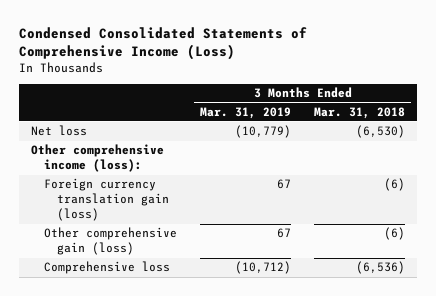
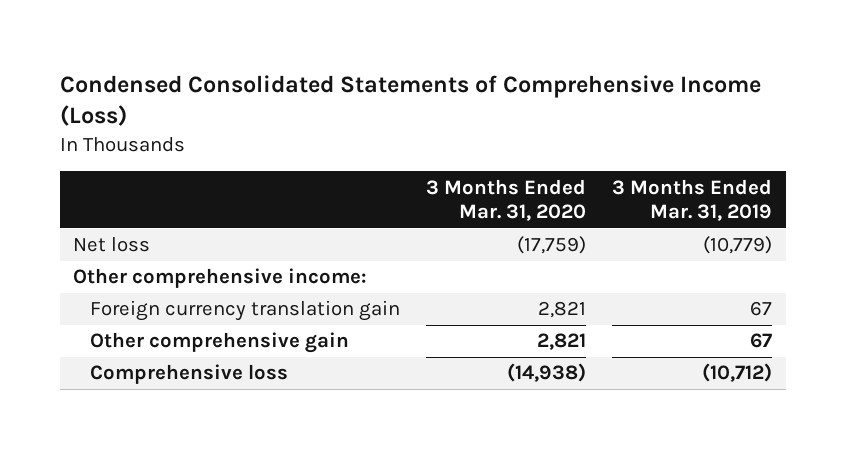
- | 3 Months Ended Mar. 31, 2019 | 3 Months Ended Mar. 31, 2018
+ | 3 Months Ended Mar. 31, 2020 | 3 Months Ended Mar. 31, 2019
- Other comprehensive income (loss):
- Foreign currency translation gain (loss) | 67 | (6)
- Other comprehensive gain (loss) | 67 | (6)
+ Other comprehensive income:
+ Foreign currency translation gain | 2,821 | 67
+ Other comprehensive gain | 2,821 | 67

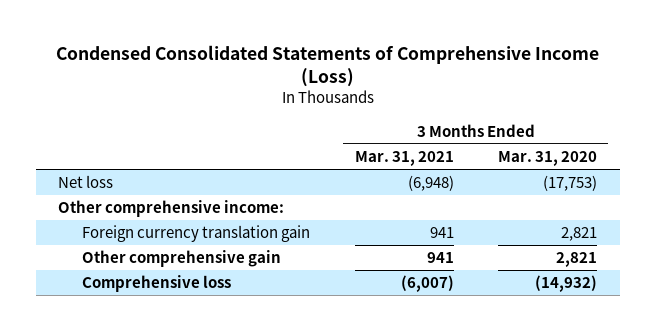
- | 3 Months Ended Mar. 31, 2020 | 3 Months Ended Mar. 31, 2019
+ | 3 Months Ended Mar. 31, 2021 | 3 Months Ended Mar. 31, 2020
- Net loss | (17,759) | (10,779)
+ Net loss | (6,948) | (17,753)
- Comprehensive loss | (14,938) | (10,712)
+ Comprehensive loss | (6,007) | (14,932)

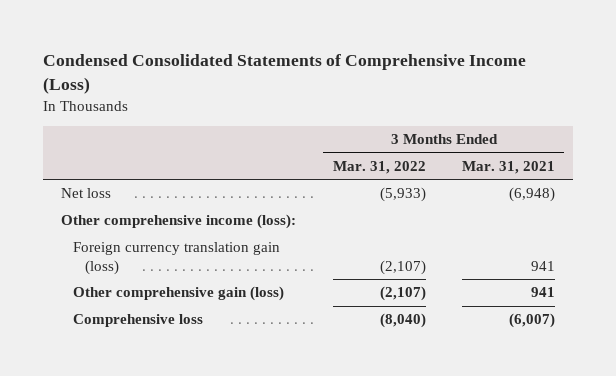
- | 3 Months Ended Mar. 31, 2021 | 3 Months Ended Mar. 31, 2020
+ | 3 Months Ended Mar. 31, 2022 | 3 Months Ended Mar. 31, 2021
- Other comprehensive income:
- Foreign currency translation gain | 941 | 2,821
- Other comprehensive gain | 941 | 2,821
+ Other comprehensive income (loss):
+ Foreign currency translation gain (loss) | (2,107) | 941
+ Other comprehensive gain (loss) | (2,107) | 941

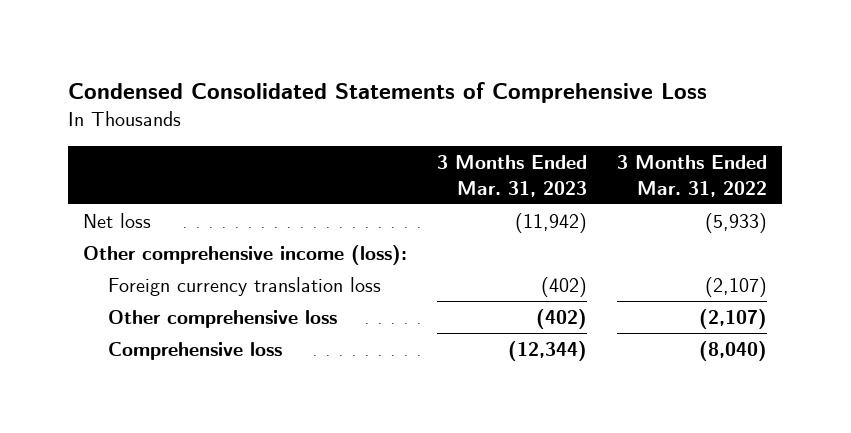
- Condensed Consolidated Statements of Comprehensive Income (Loss)
+ Condensed Consolidated Statements of Comprehensive Loss
- | 3 Months Ended Mar. 31, 2022 | 3 Months Ended Mar. 31, 2021
+ | 3 Months Ended Mar. 31, 2023 | 3 Months Ended Mar. 31, 2022
- Foreign currency translation gain (loss) | (2,107) | 941
- Other comprehensive gain (loss) | (2,107) | 941
+ Foreign currency translation loss | (402) | (2,107)
+ Other comprehensive loss | (402) | (2,107)

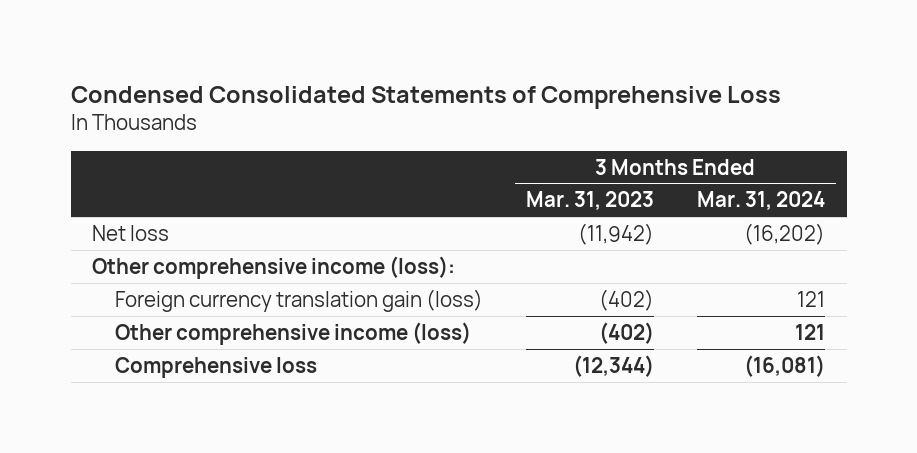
- | 3 Months Ended Mar. 31, 2023 | 3 Months Ended Mar. 31, 2022
+ | 3 Months Ended Mar. 31, 2023 | 3 Months Ended Mar. 31, 2024
- Foreign currency translation loss | (402) | (2,107)
- Other comprehensive loss | (402) | (2,107)
+ Foreign currency translation gain (loss) | (402) | 121
+ Other comprehensive income (loss) | (402) | 121

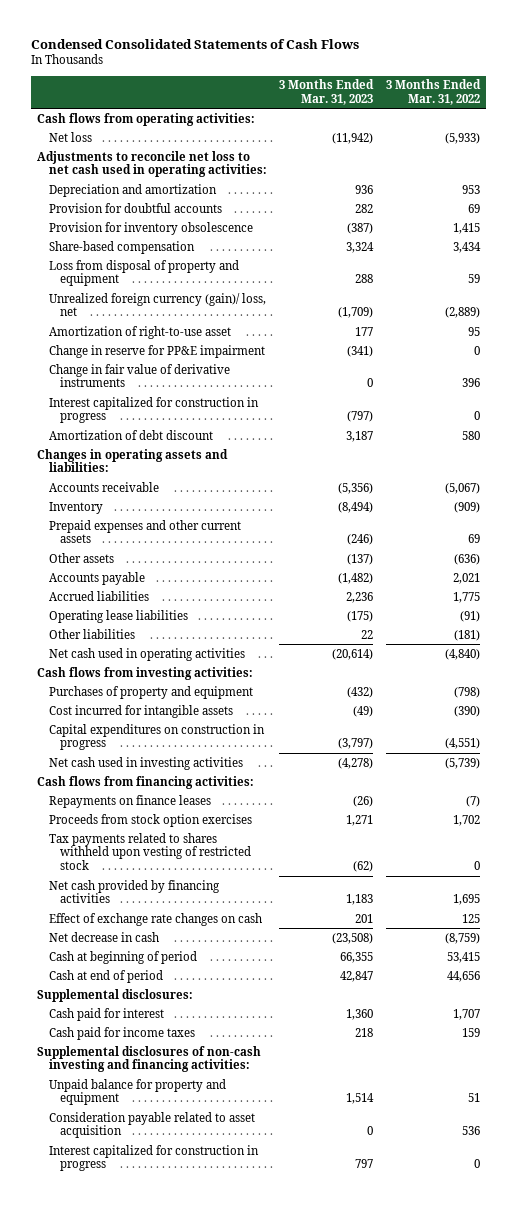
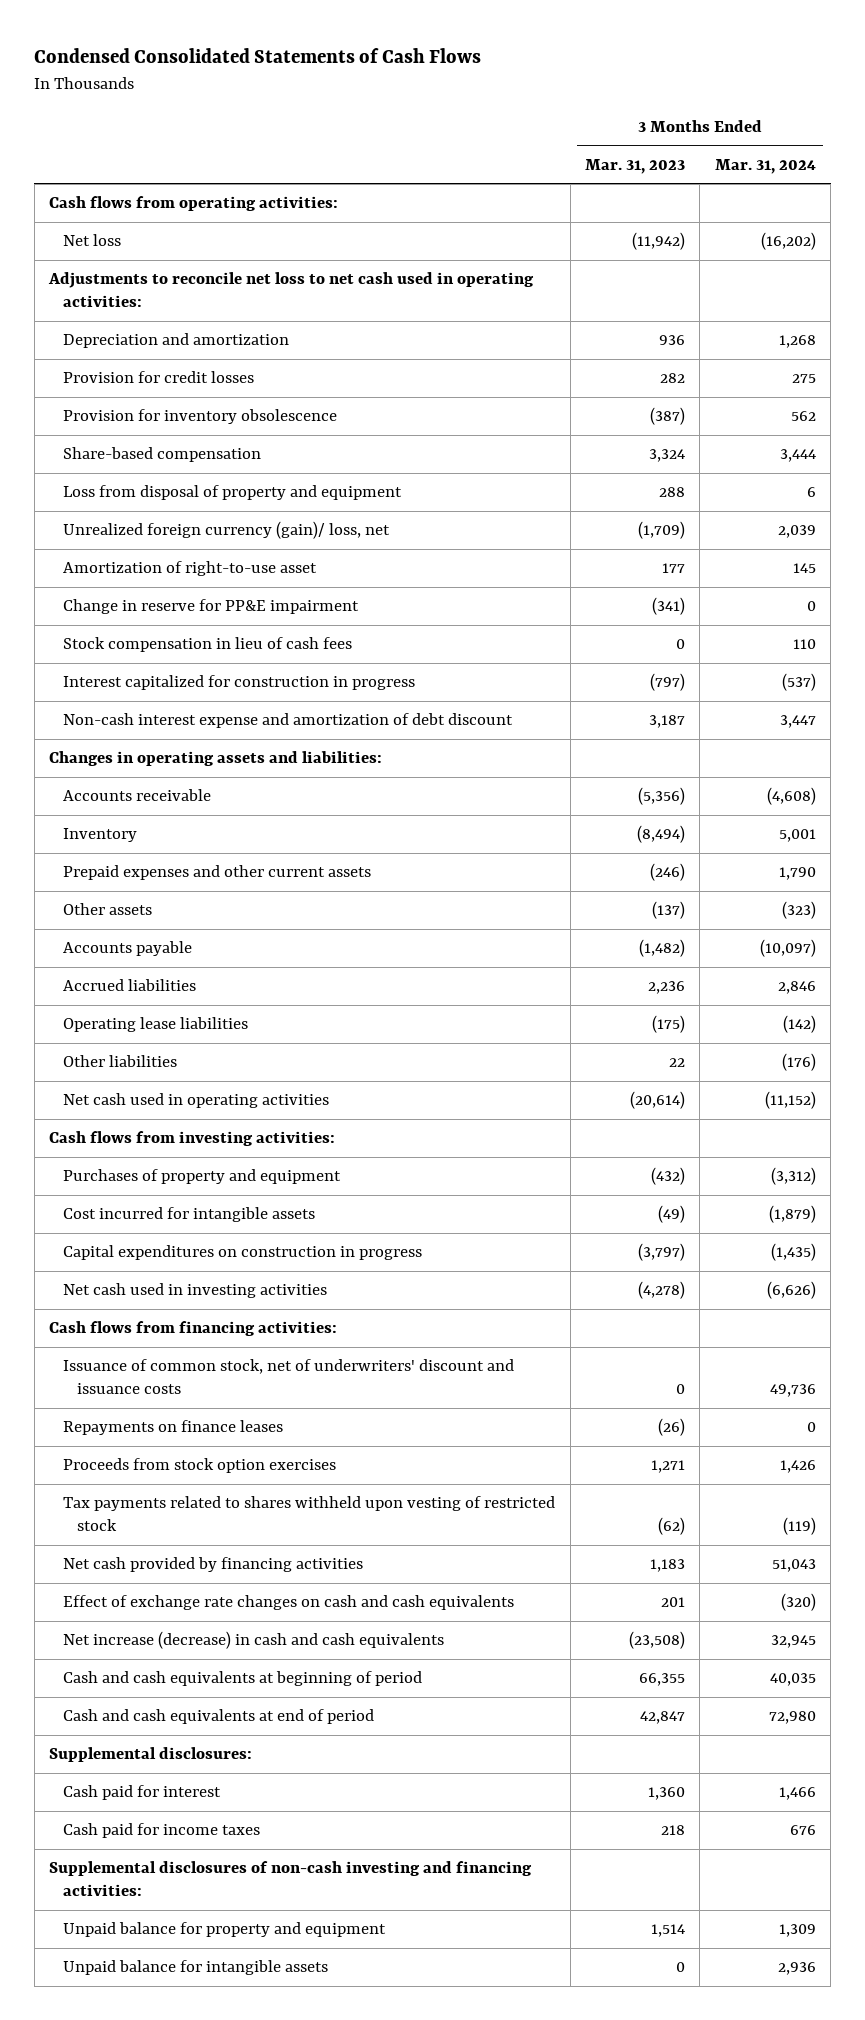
- | 3 Months Ended Mar. 31, 2023 | 3 Months Ended Mar. 31, 2022
+ | 3 Months Ended Mar. 31, 2023 | 3 Months Ended Mar. 31, 2024
- Provision for doubtful accounts | 282 | 69
+ Provision for credit losses | 282 | 275
- Change in fair value of derivative instruments | 0 | 396
+ Stock compensation in lieu of cash fees | 0 | 110
- Amortization of debt discount | 3,187 | 580
+ Non-cash interest expense and amortization of debt discount | 3,187 | 3,447
+ Issuance of common stock, net of underwriters' discount and issuance costs | 0 | 49,736
- Effect of exchange rate changes on cash | 201 | 125
- Net decrease in cash | (23,508) | (8,759)
- Cash at beginning of period | 66,355 | 53,415
- Cash at end of period | 42,847 | 44,656
+ Effect of exchange rate changes on cash and cash equivalents | 201 | (320)
+ Net increase (decrease) in cash and cash equivalents | (23,508) | 32,945
+ Cash and cash equivalents at beginning of period | 66,355 | 40,035
+ Cash and cash equivalents at end of period | 42,847 | 72,980
- Consideration payable related to asset acquisition | 0 | 536
- Interest capitalized for construction in progress | 797 | 0
+ Unpaid balance for intangible assets | 0 | 2,936

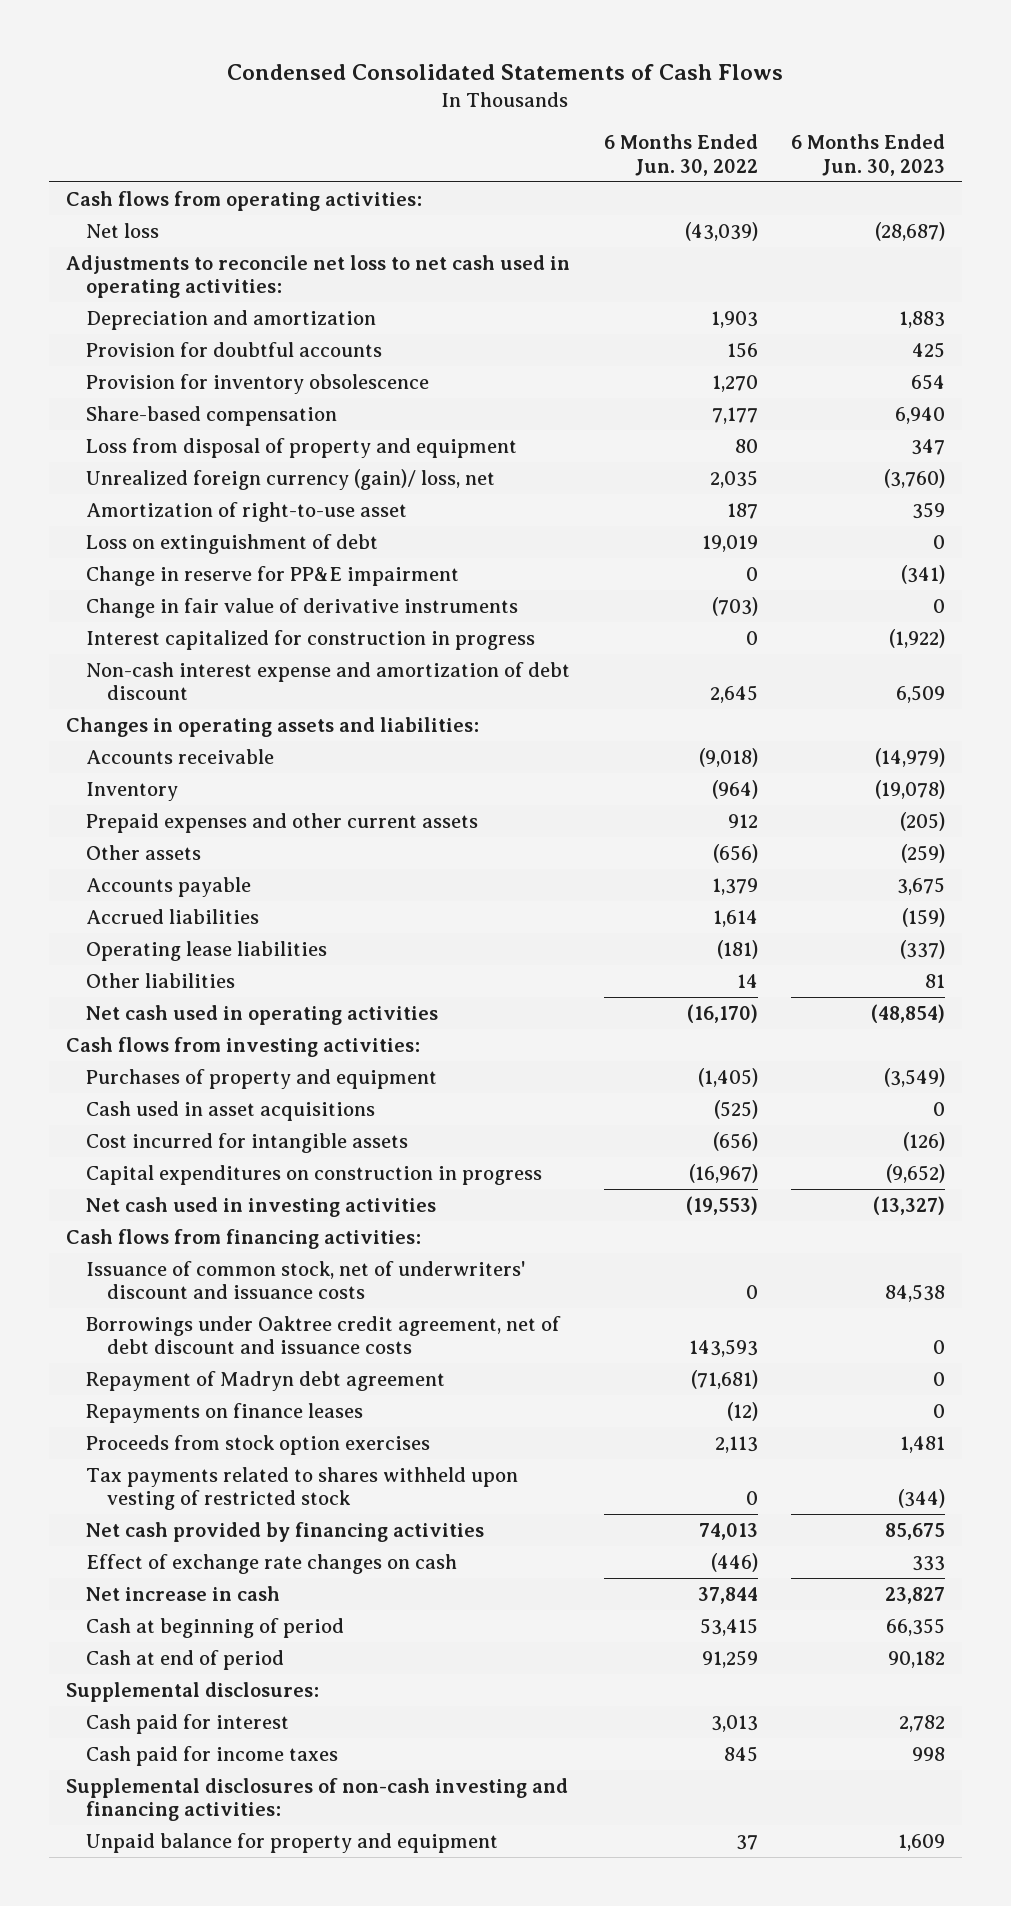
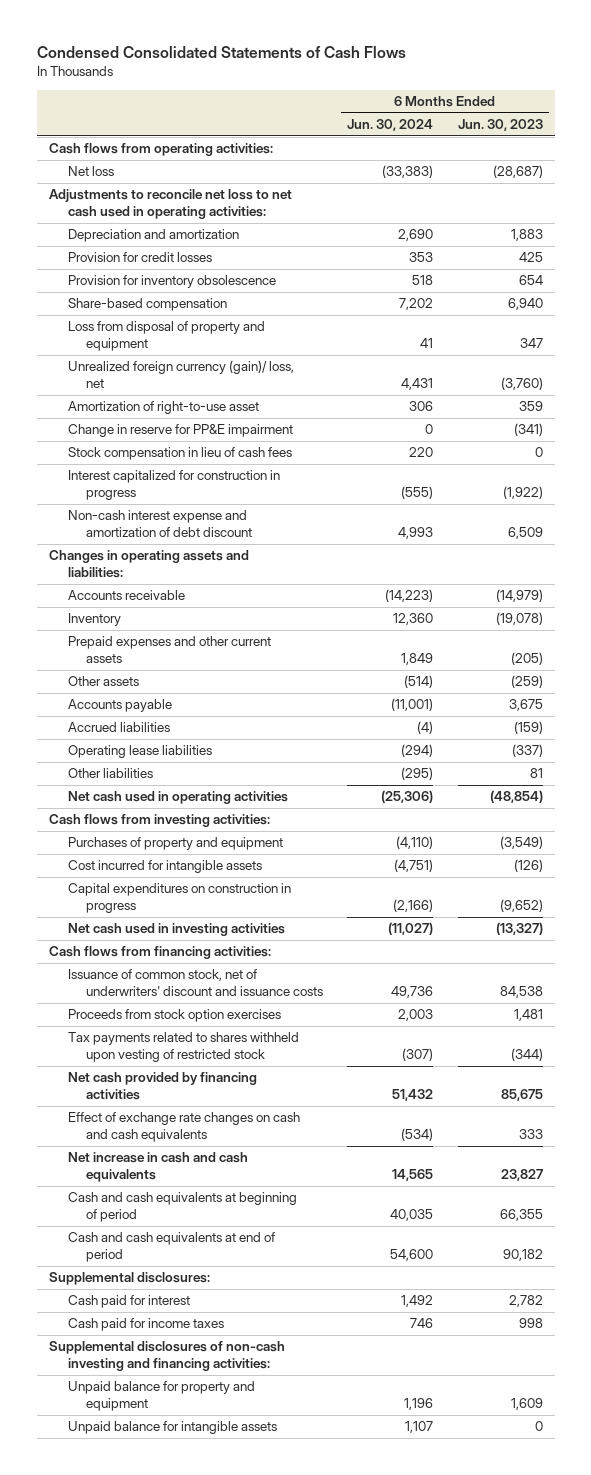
- | 6 Months Ended Jun. 30, 2022 | 6 Months Ended Jun. 30, 2023
+ | 6 Months Ended Jun. 30, 2024 | 6 Months Ended Jun. 30, 2023
- Provision for doubtful accounts | 156 | 425
+ Provision for credit losses | 353 | 425
- Loss on extinguishment of debt | 19,019 | 0
- Change in fair value of derivative instruments | (703) | 0
+ Stock compensation in lieu of cash fees | 220 | 0
- Cash used in asset acquisitions | (525) | 0
- Borrowings under Oaktree credit agreement, net of debt discount and issuance costs | 143,593 | 0
- Repayment of Madryn debt agreement | (71,681) | 0
- Repayments on finance leases | (12) | 0
- Effect of exchange rate changes on cash | (446) | 333
- Net increase in cash | 37,844 | 23,827
- Cash at beginning of period | 53,415 | 66,355
- Cash at end of period | 91,259 | 90,182
+ Effect of exchange rate changes on cash and cash equivalents | (534) | 333
+ Net increase in cash and cash equivalents | 14,565 | 23,827
+ Cash and cash equivalents at beginning of period | 40,035 | 66,355
+ Cash and cash equivalents at end of period | 54,600 | 90,182
+ Unpaid balance for intangible assets | 1,107 | 0

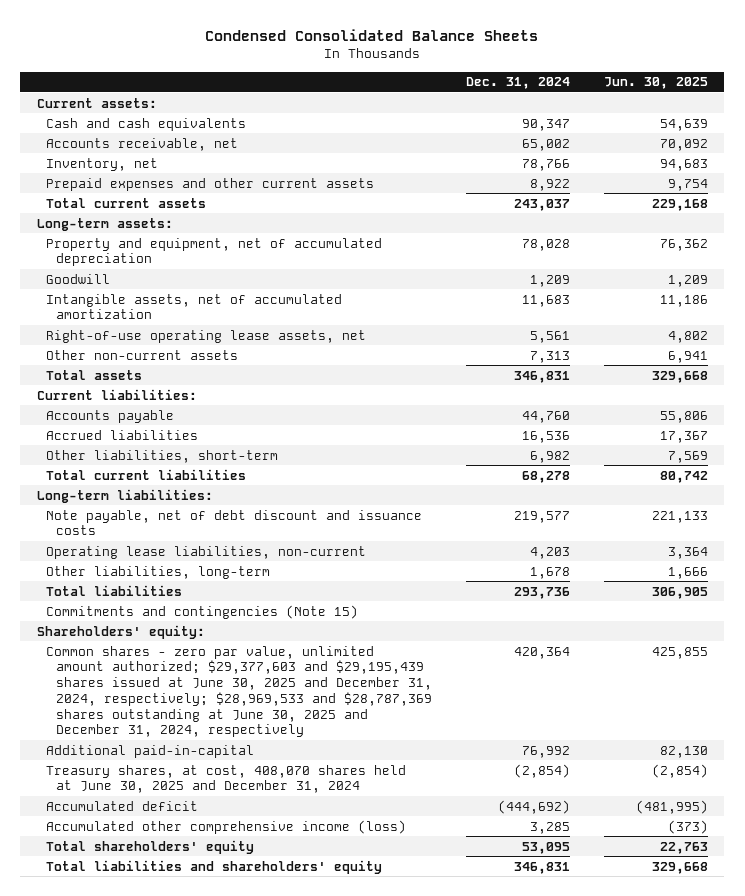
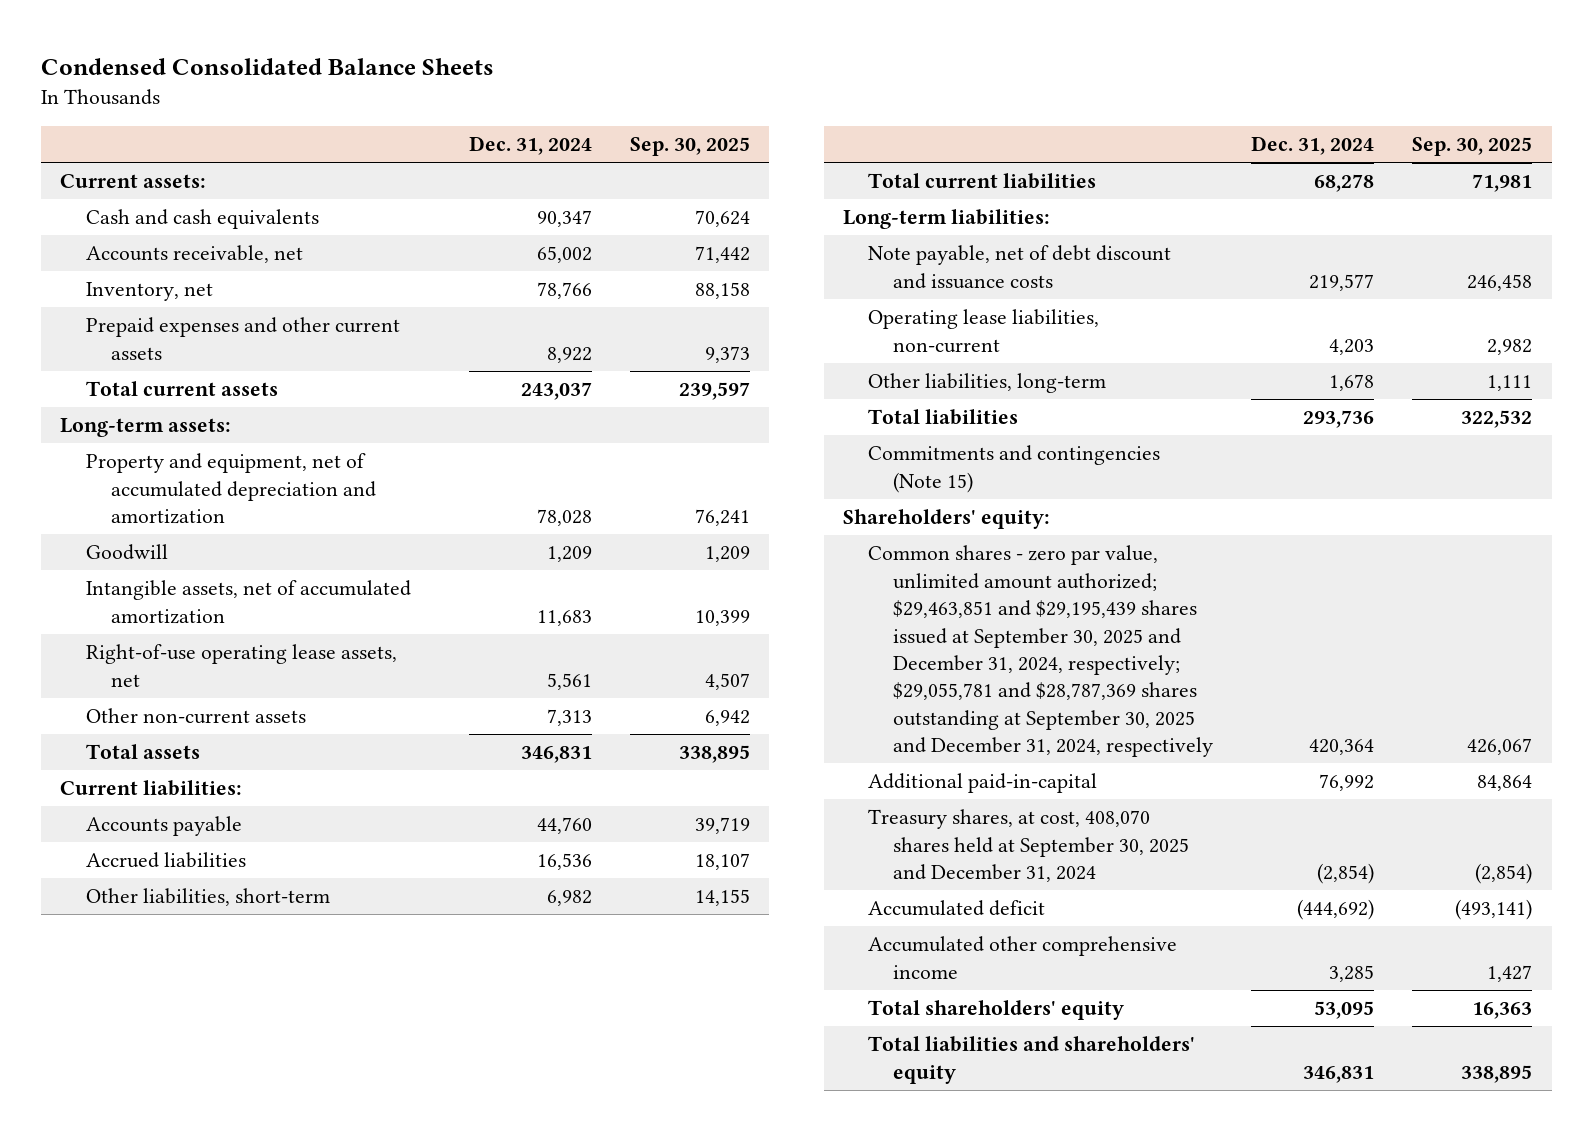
- | Dec. 31, 2024 | Jun. 30, 2025
+ | Dec. 31, 2024 | Sep. 30, 2025
- Property and equipment, net of accumulated depreciation | 78,028 | 76,362
+ Property and equipment, net of accumulated depreciation and amortization | 78,028 | 76,241
- Common shares - zero par value, unlimited amount authorized; $29,377,603 and $29,195,439 shares issued at June 30, 2025 and December 31, 2024, respectively; $28,969,533 and $28,787,369 shares outstanding at June 30, 2025 and December 31, 2024, respectively | 420,364 | 425,855
+ Common shares - zero par value, unlimited amount authorized; $29,463,851 and $29,195,439 shares issued at September 30, 2025 and December 31, 2024, respectively; $29,055,781 and $28,787,369 shares outstanding at September 30, 2025 and December 31, 2024, respectively | 420,364 | 426,067
- Treasury shares, at cost, 408,070 shares held at June 30, 2025 and December 31, 2024 | (2,854) | (2,854)
+ Treasury shares, at cost, 408,070 shares held at September 30, 2025 and December 31, 2024 | (2,854) | (2,854)
- Accumulated other comprehensive income (loss) | 3,285 | (373)
+ Accumulated other comprehensive income | 3,285 | 1,427

